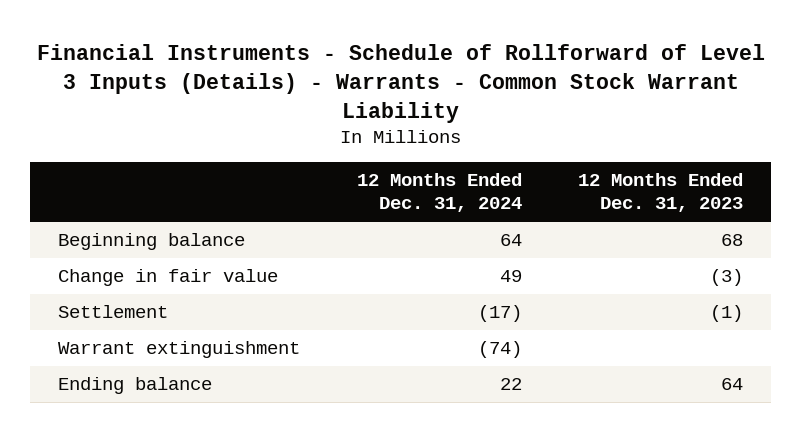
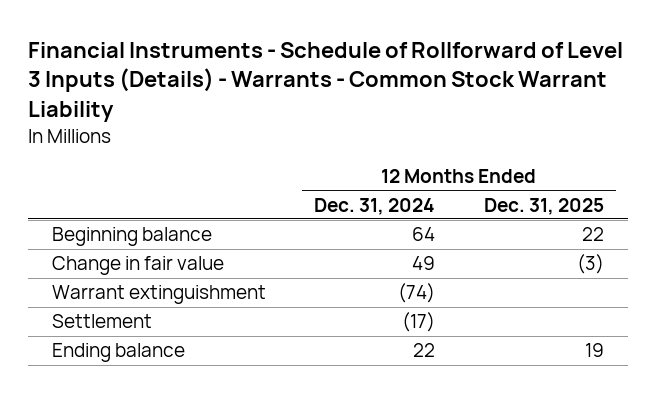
- | 12 Months Ended Dec. 31, 2024 | 12 Months Ended Dec. 31, 2023
+ | 12 Months Ended Dec. 31, 2024 | 12 Months Ended Dec. 31, 2025
moved down: Settlement | (17) |

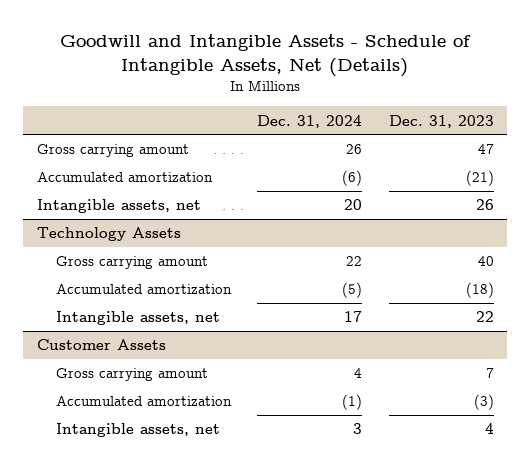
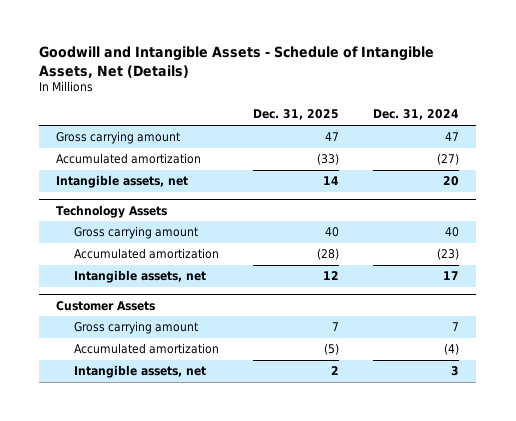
- | Dec. 31, 2024 | Dec. 31, 2023
+ | Dec. 31, 2025 | Dec. 31, 2024
- Gross carrying amount | 26 | 47
- Accumulated amortization | (6) | (21)
+ Gross carrying amount | 47 | 47
+ Accumulated amortization | (33) | (27)
@ Technology Assets
- Gross carrying amount | 22 | 40
- Accumulated amortization | (5) | (18)
+ Gross carrying amount | 40 | 40
+ Accumulated amortization | (28) | (23)
@ Customer Assets
- Gross carrying amount | 4 | 7
- Accumulated amortization | (1) | (3)
+ Gross carrying amount | 7 | 7
+ Accumulated amortization | (5) | (4)

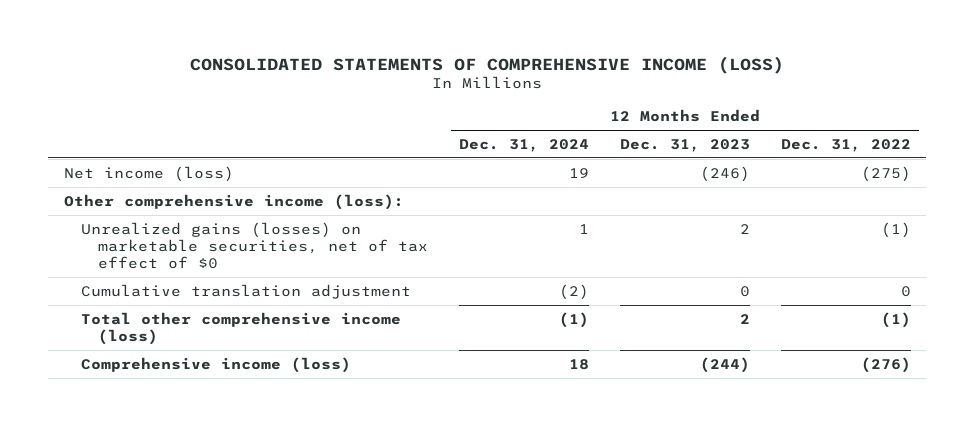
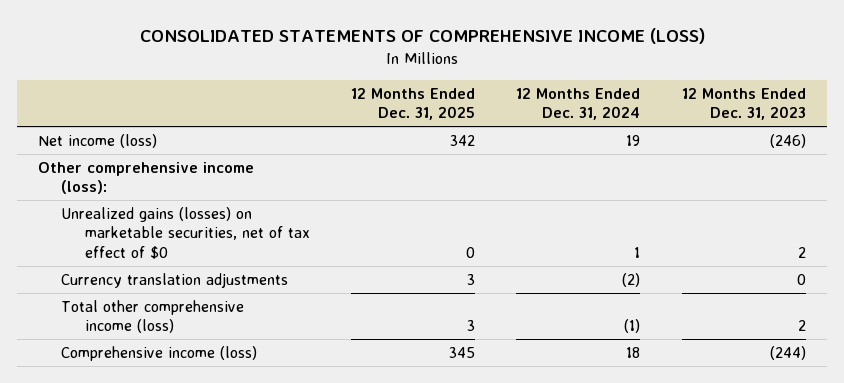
- | 12 Months Ended Dec. 31, 2024 | 12 Months Ended Dec. 31, 2023 | 12 Months Ended Dec. 31, 2022
+ | 12 Months Ended Dec. 31, 2025 | 12 Months Ended Dec. 31, 2024 | 12 Months Ended Dec. 31, 2023
- Cumulative translation adjustment | (2) | 0 | 0
+ Currency translation adjustments | 3 | (2) | 0

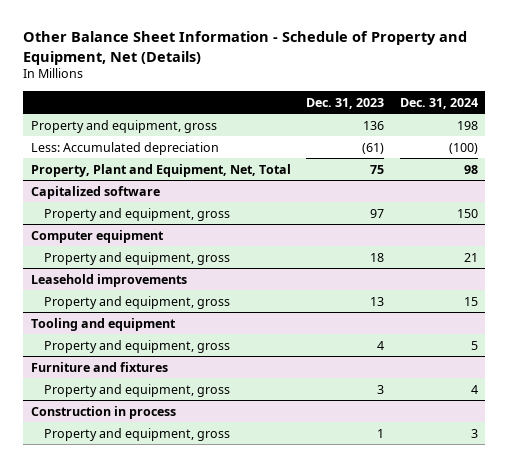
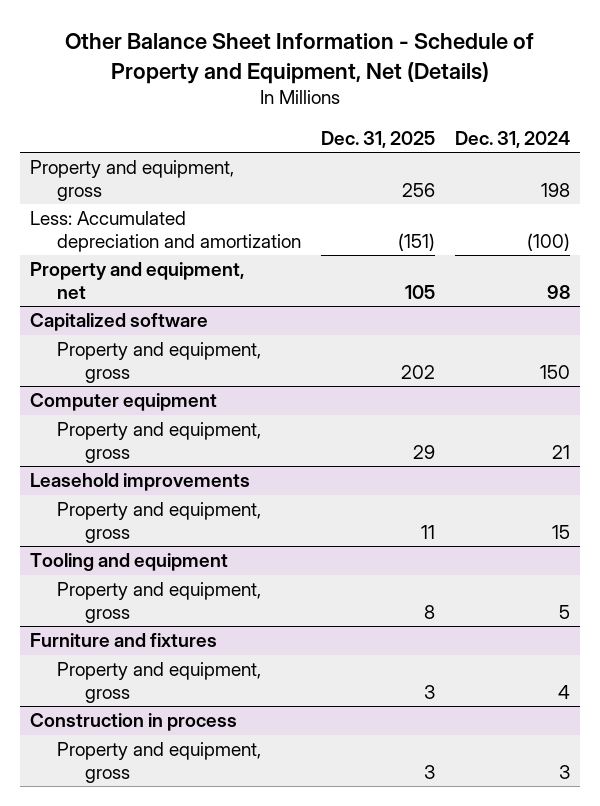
- | Dec. 31, 2023 | Dec. 31, 2024
+ | Dec. 31, 2025 | Dec. 31, 2024
- Less: Accumulated depreciation | (61) | (100)
- Property, Plant and Equipment, Net, Total | 75 | 98
+ Less: Accumulated depreciation and amortization | (151) | (100)
+ Property and equipment, net | 105 | 98

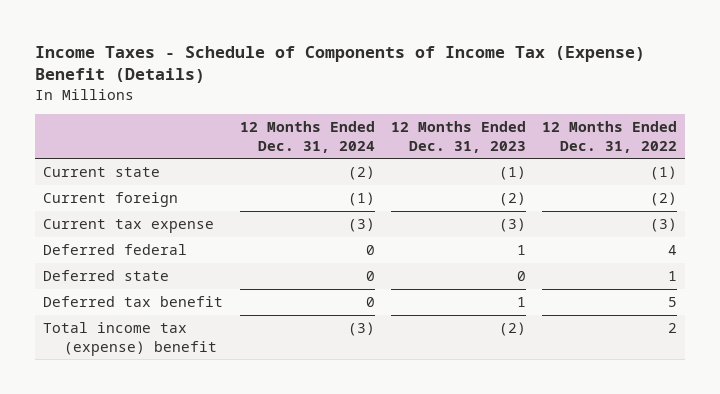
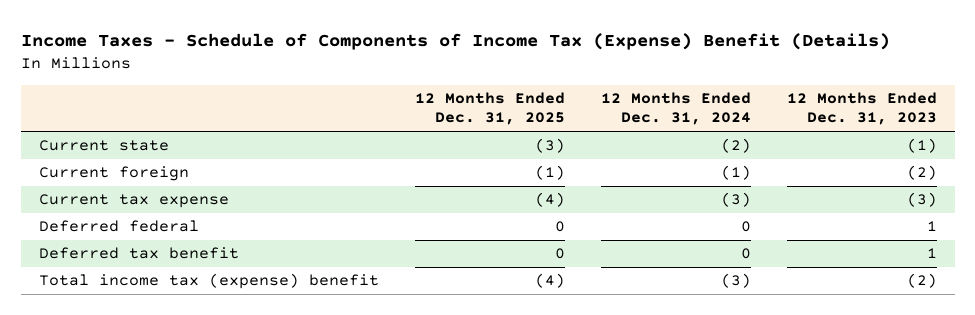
- | 12 Months Ended Dec. 31, 2024 | 12 Months Ended Dec. 31, 2023 | 12 Months Ended Dec. 31, 2022
+ | 12 Months Ended Dec. 31, 2025 | 12 Months Ended Dec. 31, 2024 | 12 Months Ended Dec. 31, 2023
- Deferred state | 0 | 0 | 1

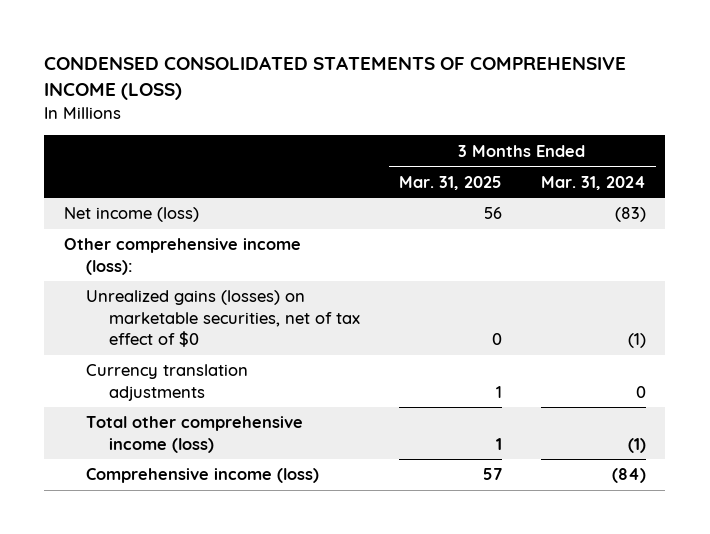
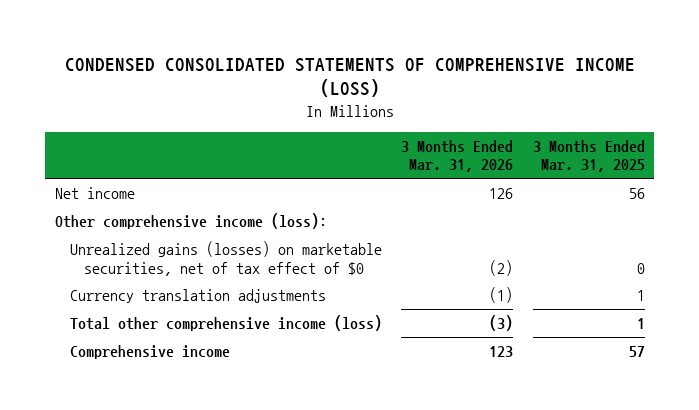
- | 3 Months Ended Mar. 31, 2025 | 3 Months Ended Mar. 31, 2024
+ | 3 Months Ended Mar. 31, 2026 | 3 Months Ended Mar. 31, 2025
- Net income (loss) | 56 | (83)
+ Net income | 126 | 56
- Comprehensive income (loss) | 57 | (84)
+ Comprehensive income | 123 | 57

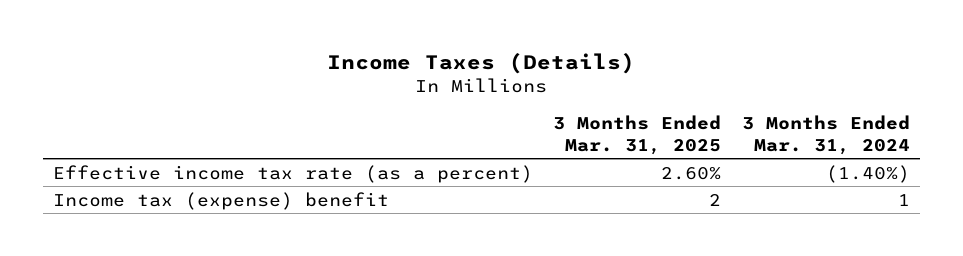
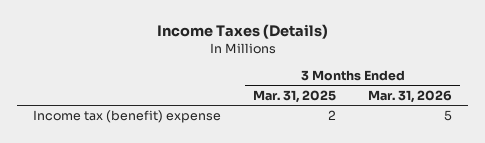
- | 3 Months Ended Mar. 31, 2025 | 3 Months Ended Mar. 31, 2024
+ | 3 Months Ended Mar. 31, 2025 | 3 Months Ended Mar. 31, 2026
- Effective income tax rate (as a percent) | 2.60% | (1.40%)
- Income tax (expense) benefit | 2 | 1
+ Income tax (benefit) expense | 2 | 5

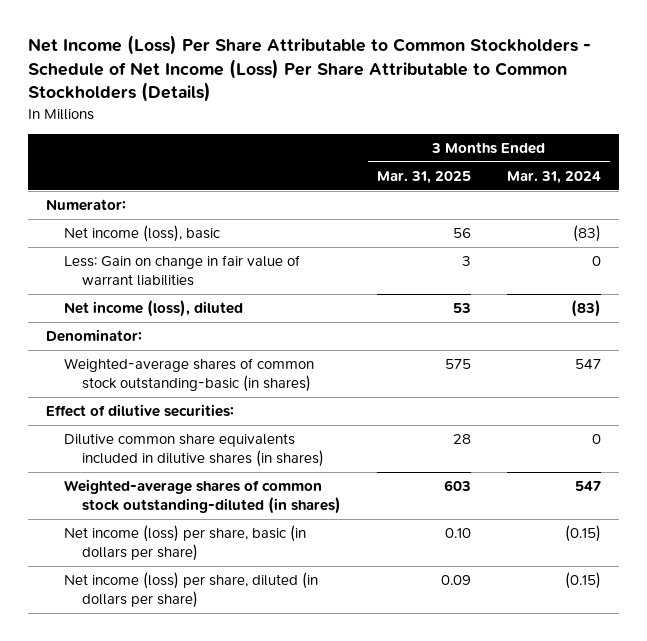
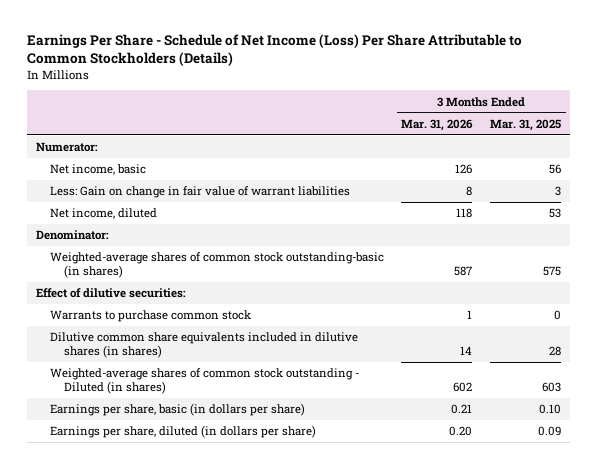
- Net Income (Loss) Per Share Attributable to Common Stockholders - Schedule of Net Income (Loss) Per Share Attributable to Common Stockholders (Details)
+ Earnings Per Share - Schedule of Net Income (Loss) Per Share Attributable to Common Stockholders (Details)
- | 3 Months Ended Mar. 31, 2025 | 3 Months Ended Mar. 31, 2024
+ | 3 Months Ended Mar. 31, 2026 | 3 Months Ended Mar. 31, 2025
- Net income (loss), basic | 56 | (83)
+ Net income, basic | 126 | 56
- Net income (loss), diluted | 53 | (83)
+ Net income, diluted | 118 | 53
+ Warrants to purchase common stock | 1 | 0
- Weighted-average shares of common stock outstanding-diluted (in shares) | 603 | 547
- Net income (loss) per share, basic (in dollars per share) | 0.10 | (0.15)
- Net income (loss) per share, diluted (in dollars per share) | 0.09 | (0.15)
+ Weighted-average shares of common stock outstanding - Diluted (in shares) | 602 | 603
+ Earnings per share, basic (in dollars per share) | 0.21 | 0.10
+ Earnings per share, diluted (in dollars per share) | 0.20 | 0.09

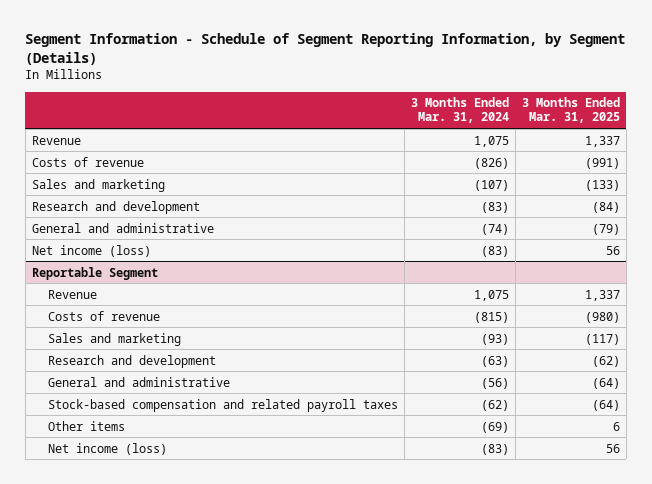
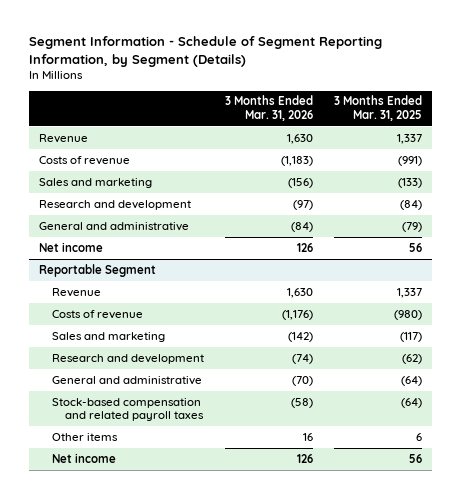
- | 3 Months Ended Mar. 31, 2024 | 3 Months Ended Mar. 31, 2025
+ | 3 Months Ended Mar. 31, 2026 | 3 Months Ended Mar. 31, 2025
- Net income (loss) | (83) | 56
+ Net income | 126 | 56
@ Reportable Segment
- Net income (loss) | (83) | 56
+ Net income | 126 | 56

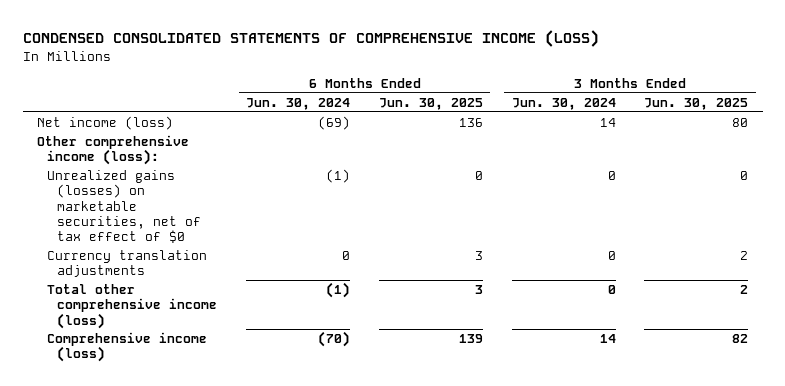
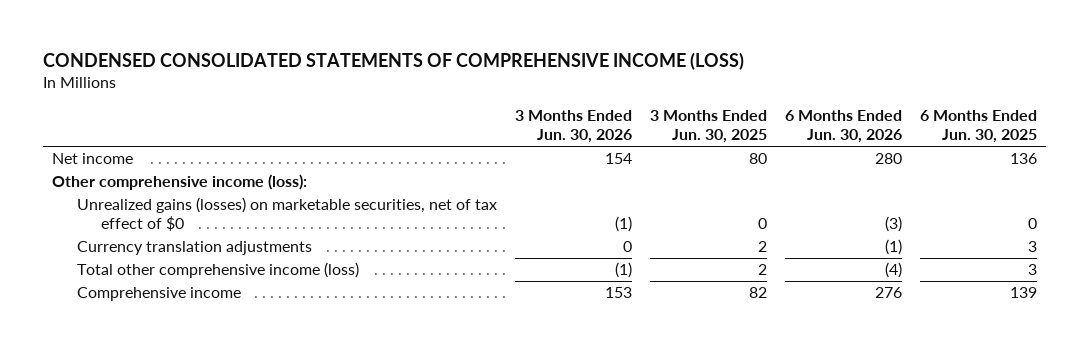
- | 6 Months Ended Jun. 30, 2024 | 6 Months Ended Jun. 30, 2025 | 3 Months Ended Jun. 30, 2024 | 3 Months Ended Jun. 30, 2025
+ | 3 Months Ended Jun. 30, 2026 | 3 Months Ended Jun. 30, 2025 | 6 Months Ended Jun. 30, 2026 | 6 Months Ended Jun. 30, 2025
- Net income (loss) | (69) | 136 | 14 | 80
+ Net income | 154 | 80 | 280 | 136
- Comprehensive income (loss) | (70) | 139 | 14 | 82
+ Comprehensive income | 153 | 82 | 276 | 139

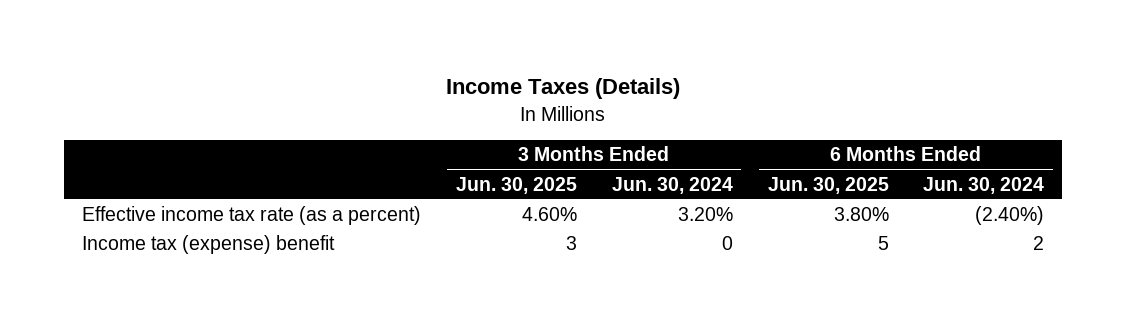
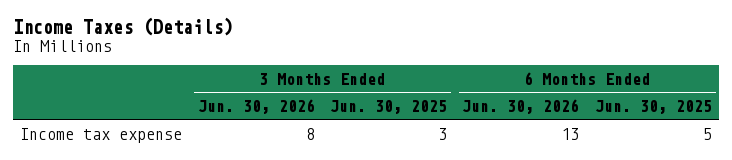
- | 3 Months Ended Jun. 30, 2025 | 3 Months Ended Jun. 30, 2024 | 6 Months Ended Jun. 30, 2025 | 6 Months Ended Jun. 30, 2024
+ | 3 Months Ended Jun. 30, 2026 | 3 Months Ended Jun. 30, 2025 | 6 Months Ended Jun. 30, 2026 | 6 Months Ended Jun. 30, 2025
- Effective income tax rate (as a percent) | 4.60% | 3.20% | 3.80% | (2.40%)
- Income tax (expense) benefit | 3 | 0 | 5 | 2
+ Income tax expense | 8 | 3 | 13 | 5

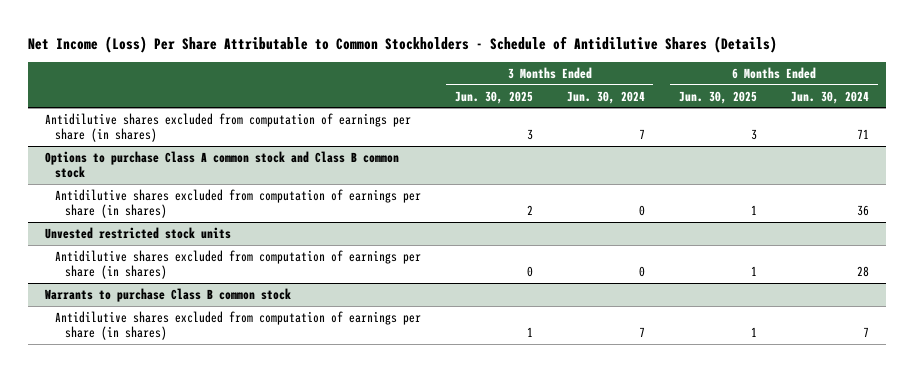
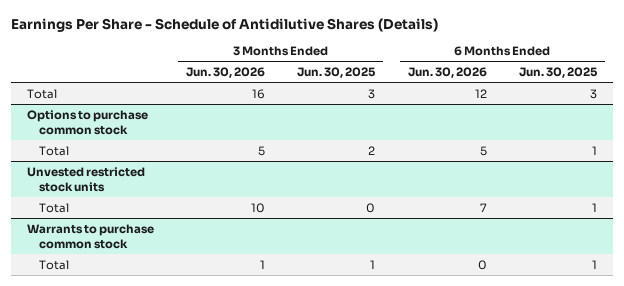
- Net Income (Loss) Per Share Attributable to Common Stockholders - Schedule of Antidilutive Shares (Details)
+ Earnings Per Share - Schedule of Antidilutive Shares (Details)
- | 3 Months Ended Jun. 30, 2025 | 3 Months Ended Jun. 30, 2024 | 6 Months Ended Jun. 30, 2025 | 6 Months Ended Jun. 30, 2024
+ | 3 Months Ended Jun. 30, 2026 | 3 Months Ended Jun. 30, 2025 | 6 Months Ended Jun. 30, 2026 | 6 Months Ended Jun. 30, 2025
- Antidilutive shares excluded from computation of earnings per share (in shares) | 3 | 7 | 3 | 71
- Options to purchase Class A common stock and Class B common stock
- Antidilutive shares excluded from computation of earnings per share (in shares) | 2 | 0 | 1 | 36
+ Total | 16 | 3 | 12 | 3
+ Options to purchase common stock
+ Total | 5 | 2 | 5 | 1
@ Unvested restricted stock units
- Antidilutive shares excluded from computation of earnings per share (in shares) | 0 | 0 | 1 | 28
- Warrants to purchase Class B common stock
- Antidilutive shares excluded from computation of earnings per share (in shares) | 1 | 7 | 1 | 7
@ Unvested restricted stock units
+ Total | 10 | 0 | 7 | 1
+ Warrants to purchase common stock
+ Total | 1 | 1 | 0 | 1

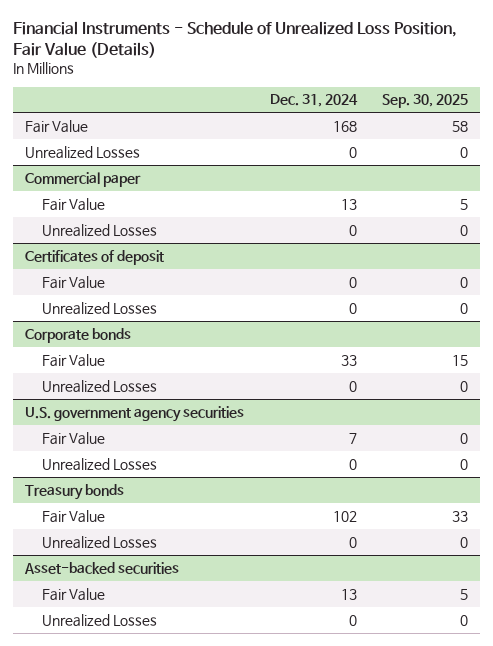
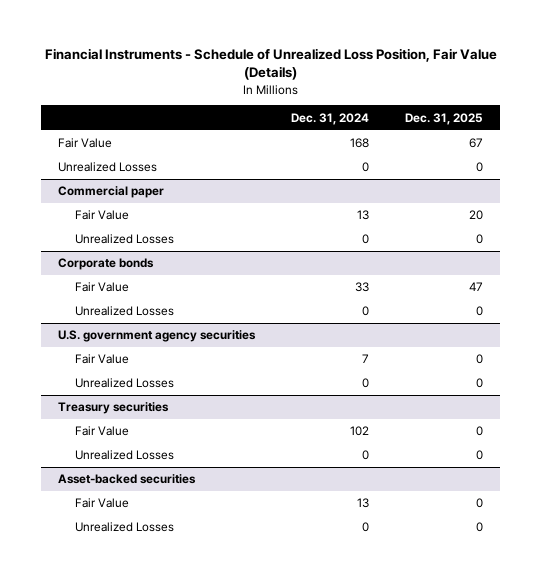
- | Dec. 31, 2024 | Sep. 30, 2025
+ | Dec. 31, 2024 | Dec. 31, 2025
- Certificates of deposit
- Fair Value | 0 | 0
- Unrealized Losses | 0 | 0
- Treasury bonds
+ Treasury securities

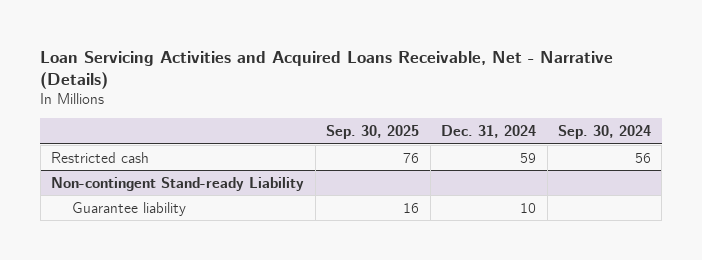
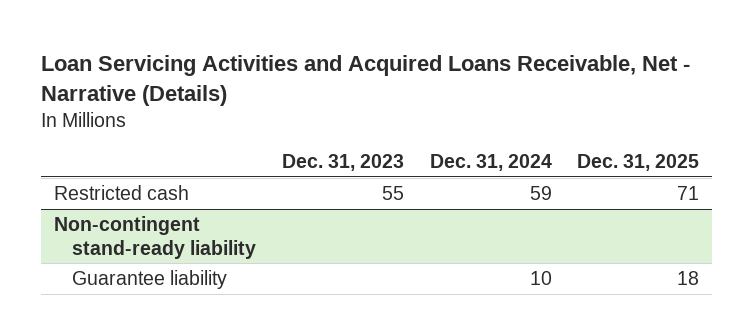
- | Sep. 30, 2025 | Dec. 31, 2024 | Sep. 30, 2024
+ | Dec. 31, 2023 | Dec. 31, 2024 | Dec. 31, 2025
- Non-contingent Stand-ready Liability
+ Non-contingent stand-ready liability

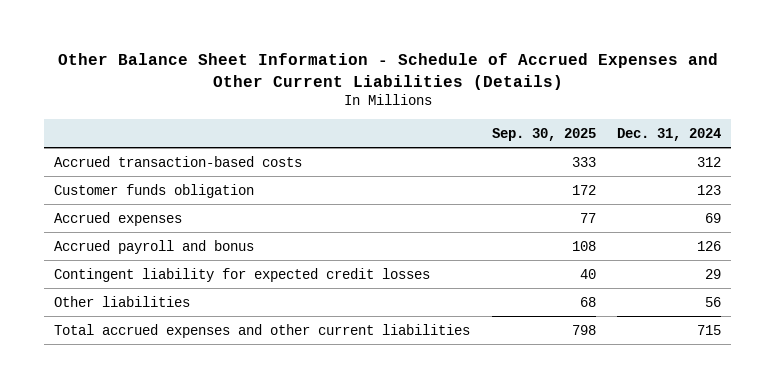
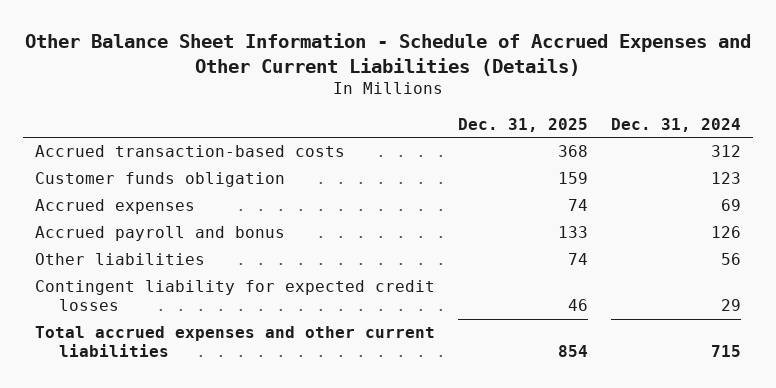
- | Sep. 30, 2025 | Dec. 31, 2024
+ | Dec. 31, 2025 | Dec. 31, 2024
moved down: Contingent liability for expected credit losses | 46 | 29

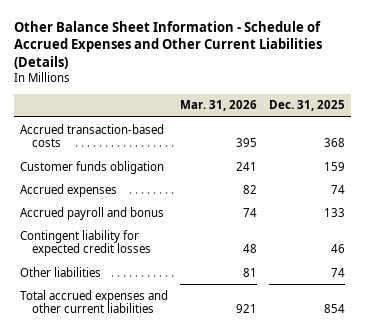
- | Dec. 31, 2025 | Dec. 31, 2024
+ | Mar. 31, 2026 | Dec. 31, 2025
moved down: Other liabilities | 81 | 74

